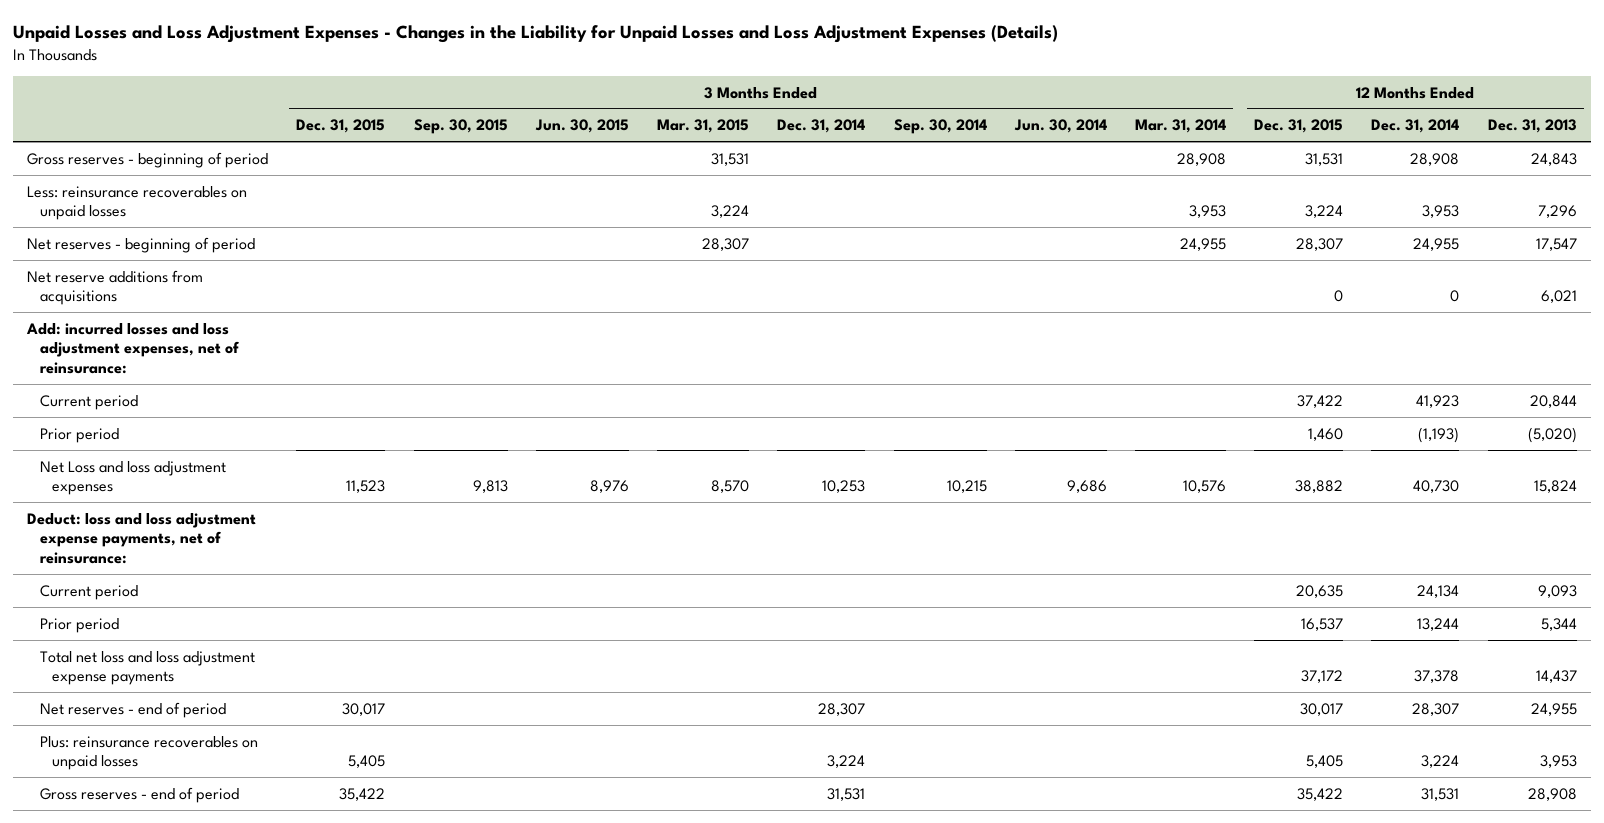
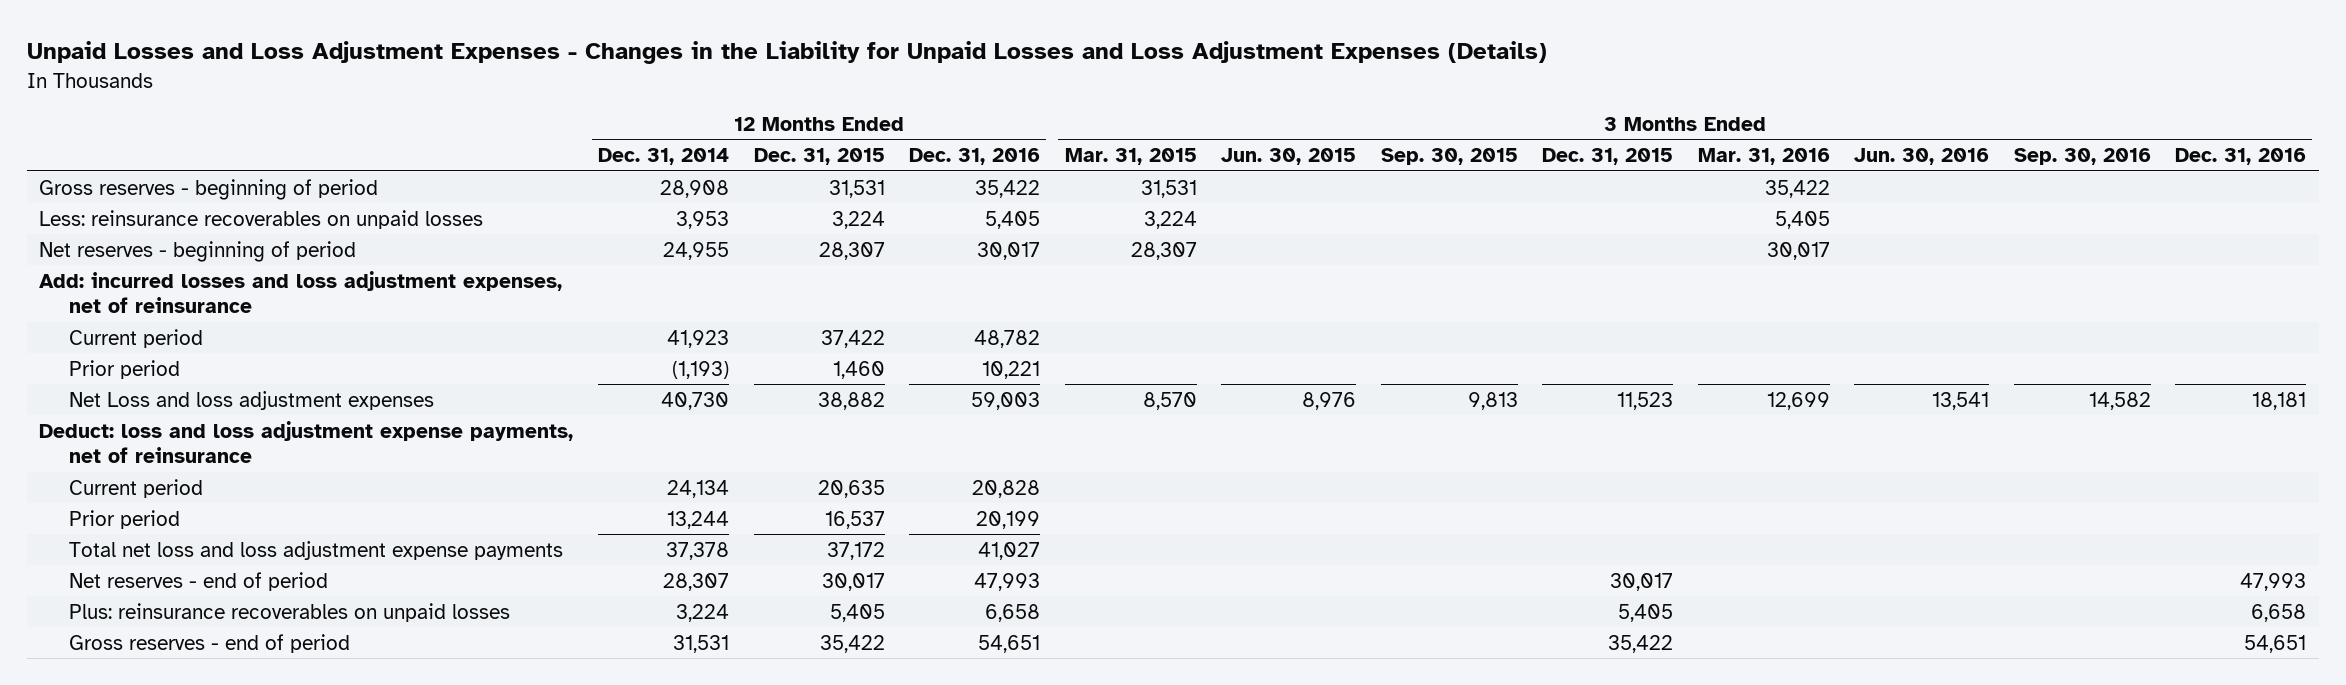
- | 3 Months Ended Dec. 31, 2015 | 3 Months Ended Sep. 30, 2015 | 3 Months Ended Jun. 30, 2015 | 3 Months Ended Mar. 31, 2015 | 3 Months Ended Dec. 31, 2014 | 3 Months Ended Sep. 30, 2014 | 3 Months Ended Jun. 30, 2014 | 3 Months Ended Mar. 31, 2014 | 12 Months Ended Dec. 31, 2015 | 12 Months Ended Dec. 31, 2014 | 12 Months Ended Dec. 31, 2013
+ | 12 Months Ended Dec. 31, 2014 | 12 Months Ended Dec. 31, 2015 | 12 Months Ended Dec. 31, 2016 | 3 Months Ended Mar. 31, 2015 | 3 Months Ended Jun. 30, 2015 | 3 Months Ended Sep. 30, 2015 | 3 Months Ended Dec. 31, 2015 | 3 Months Ended Mar. 31, 2016 | 3 Months Ended Jun. 30, 2016 | 3 Months Ended Sep. 30, 2016 | 3 Months Ended Dec. 31, 2016
- Net reserve additions from acquisitions | | | | | | | | | 0 | 0 | 6,021
- Add: incurred losses and loss adjustment expenses, net of reinsurance:
+ Add: incurred losses and loss adjustment expenses, net of reinsurance
- Deduct: loss and loss adjustment expense payments, net of reinsurance:
+ Deduct: loss and loss adjustment expense payments, net of reinsurance

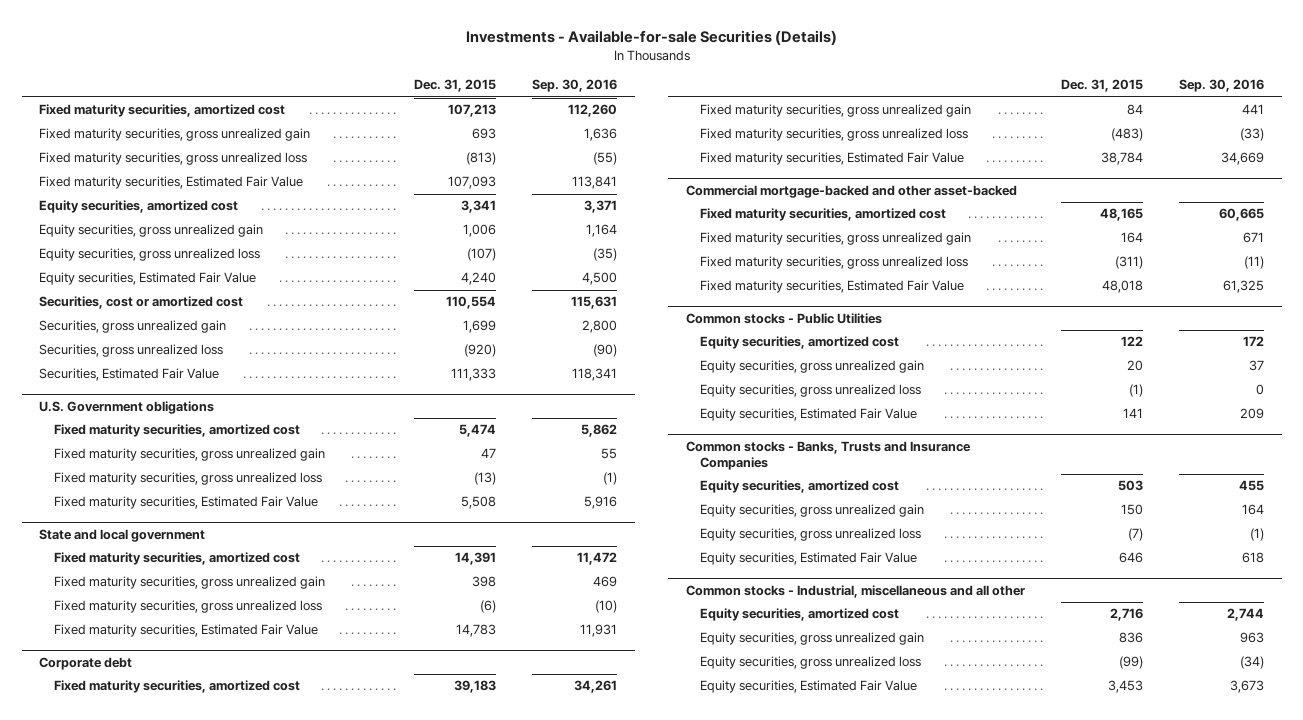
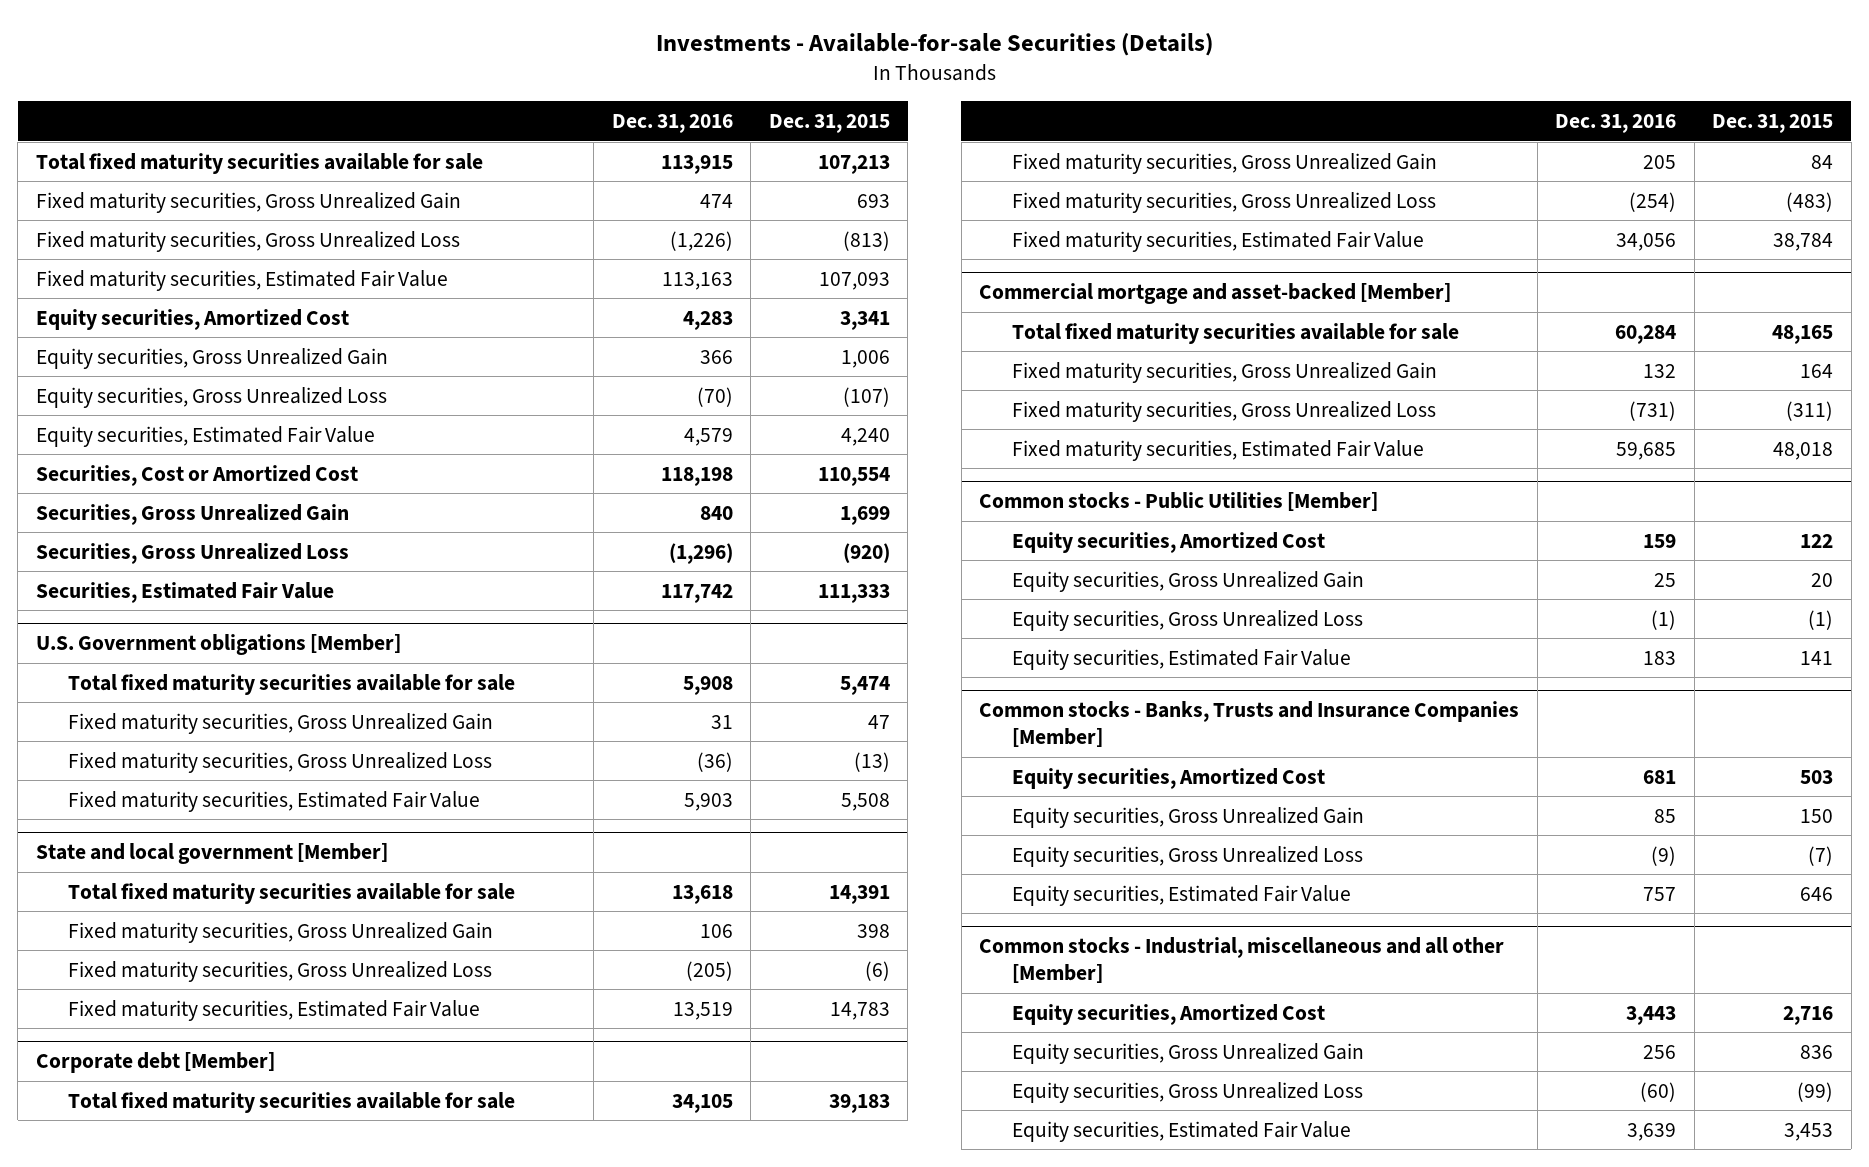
- | Dec. 31, 2015 | Sep. 30, 2016
+ | Dec. 31, 2016 | Dec. 31, 2015
- Fixed maturity securities, amortized cost | 107,213 | 112,260
- Fixed maturity securities, gross unrealized gain | 693 | 1,636
- Fixed maturity securities, gross unrealized loss | (813) | (55)
+ Total fixed maturity securities available for sale | 113,915 | 107,213
+ Fixed maturity securities, Gross Unrealized Gain | 474 | 693
+ Fixed maturity securities, Gross Unrealized Loss | (1,226) | (813)
- Equity securities, amortized cost | 3,341 | 3,371
- Equity securities, gross unrealized gain | 1,006 | 1,164
- Equity securities, gross unrealized loss | (107) | (35)
+ Equity securities, Amortized Cost | 4,283 | 3,341
+ Equity securities, Gross Unrealized Gain | 366 | 1,006
+ Equity securities, Gross Unrealized Loss | (70) | (107)
- Securities, cost or amortized cost | 110,554 | 115,631
- Securities, gross unrealized gain | 1,699 | 2,800
- Securities, gross unrealized loss | (920) | (90)
+ Securities, Cost or Amortized Cost | 118,198 | 110,554
+ Securities, Gross Unrealized Gain | 840 | 1,699
+ Securities, Gross Unrealized Loss | (1,296) | (920)
- U.S. Government obligations
- Fixed maturity securities, amortized cost | 5,474 | 5,862
- Fixed maturity securities, gross unrealized gain | 47 | 55
- Fixed maturity securities, gross unrealized loss | (13) | (1)
+ U.S. Government obligations [Member]
+ Total fixed maturity securities available for sale | 5,908 | 5,474
+ Fixed maturity securities, Gross Unrealized Gain | 31 | 47
+ Fixed maturity securities, Gross Unrealized Loss | (36) | (13)
- State and local government
- Fixed maturity securities, amortized cost | 14,391 | 11,472
- Fixed maturity securities, gross unrealized gain | 398 | 469
- Fixed maturity securities, gross unrealized loss | (6) | (10)
+ State and local government [Member]
+ Total fixed maturity securities available for sale | 13,618 | 14,391
+ Fixed maturity securities, Gross Unrealized Gain | 106 | 398
+ Fixed maturity securities, Gross Unrealized Loss | (205) | (6)
- Corporate debt
- Fixed maturity securities, amortized cost | 39,183 | 34,261
- Fixed maturity securities, gross unrealized gain | 84 | 441
- Fixed maturity securities, gross unrealized loss | (483) | (33)
+ Corporate debt [Member]
+ Total fixed maturity securities available for sale | 34,105 | 39,183
+ Fixed maturity securities, Gross Unrealized Gain | 205 | 84
+ Fixed maturity securities, Gross Unrealized Loss | (254) | (483)
- Commercial mortgage-backed and other asset-backed
- Fixed maturity securities, amortized cost | 48,165 | 60,665
- Fixed maturity securities, gross unrealized gain | 164 | 671
- Fixed maturity securities, gross unrealized loss | (311) | (11)
+ Commercial mortgage and asset-backed [Member]
+ Total fixed maturity securities available for sale | 60,284 | 48,165
+ Fixed maturity securities, Gross Unrealized Gain | 132 | 164
+ Fixed maturity securities, Gross Unrealized Loss | (731) | (311)
- Common stocks - Public Utilities
- Equity securities, amortized cost | 122 | 172
- Equity securities, gross unrealized gain | 20 | 37
- Equity securities, gross unrealized loss | (1) | 0
+ Common stocks - Public Utilities [Member]
+ Equity securities, Amortized Cost | 159 | 122
+ Equity securities, Gross Unrealized Gain | 25 | 20
+ Equity securities, Gross Unrealized Loss | (1) | (1)
- Common stocks - Banks, Trusts and Insurance Companies
- Equity securities, amortized cost | 503 | 455
- Equity securities, gross unrealized gain | 150 | 164
- Equity securities, gross unrealized loss | (7) | (1)
+ Common stocks - Banks, Trusts and Insurance Companies [Member]
+ Equity securities, Amortized Cost | 681 | 503
+ Equity securities, Gross Unrealized Gain | 85 | 150
+ Equity securities, Gross Unrealized Loss | (9) | (7)
- Common stocks - Industrial, miscellaneous and all other
- Equity securities, amortized cost | 2,716 | 2,744
- Equity securities, gross unrealized gain | 836 | 963
- Equity securities, gross unrealized loss | (99) | (34)
+ Common stocks - Industrial, miscellaneous and all other [Member]
+ Equity securities, Amortized Cost | 3,443 | 2,716
+ Equity securities, Gross Unrealized Gain | 256 | 836
+ Equity securities, Gross Unrealized Loss | (60) | (99)

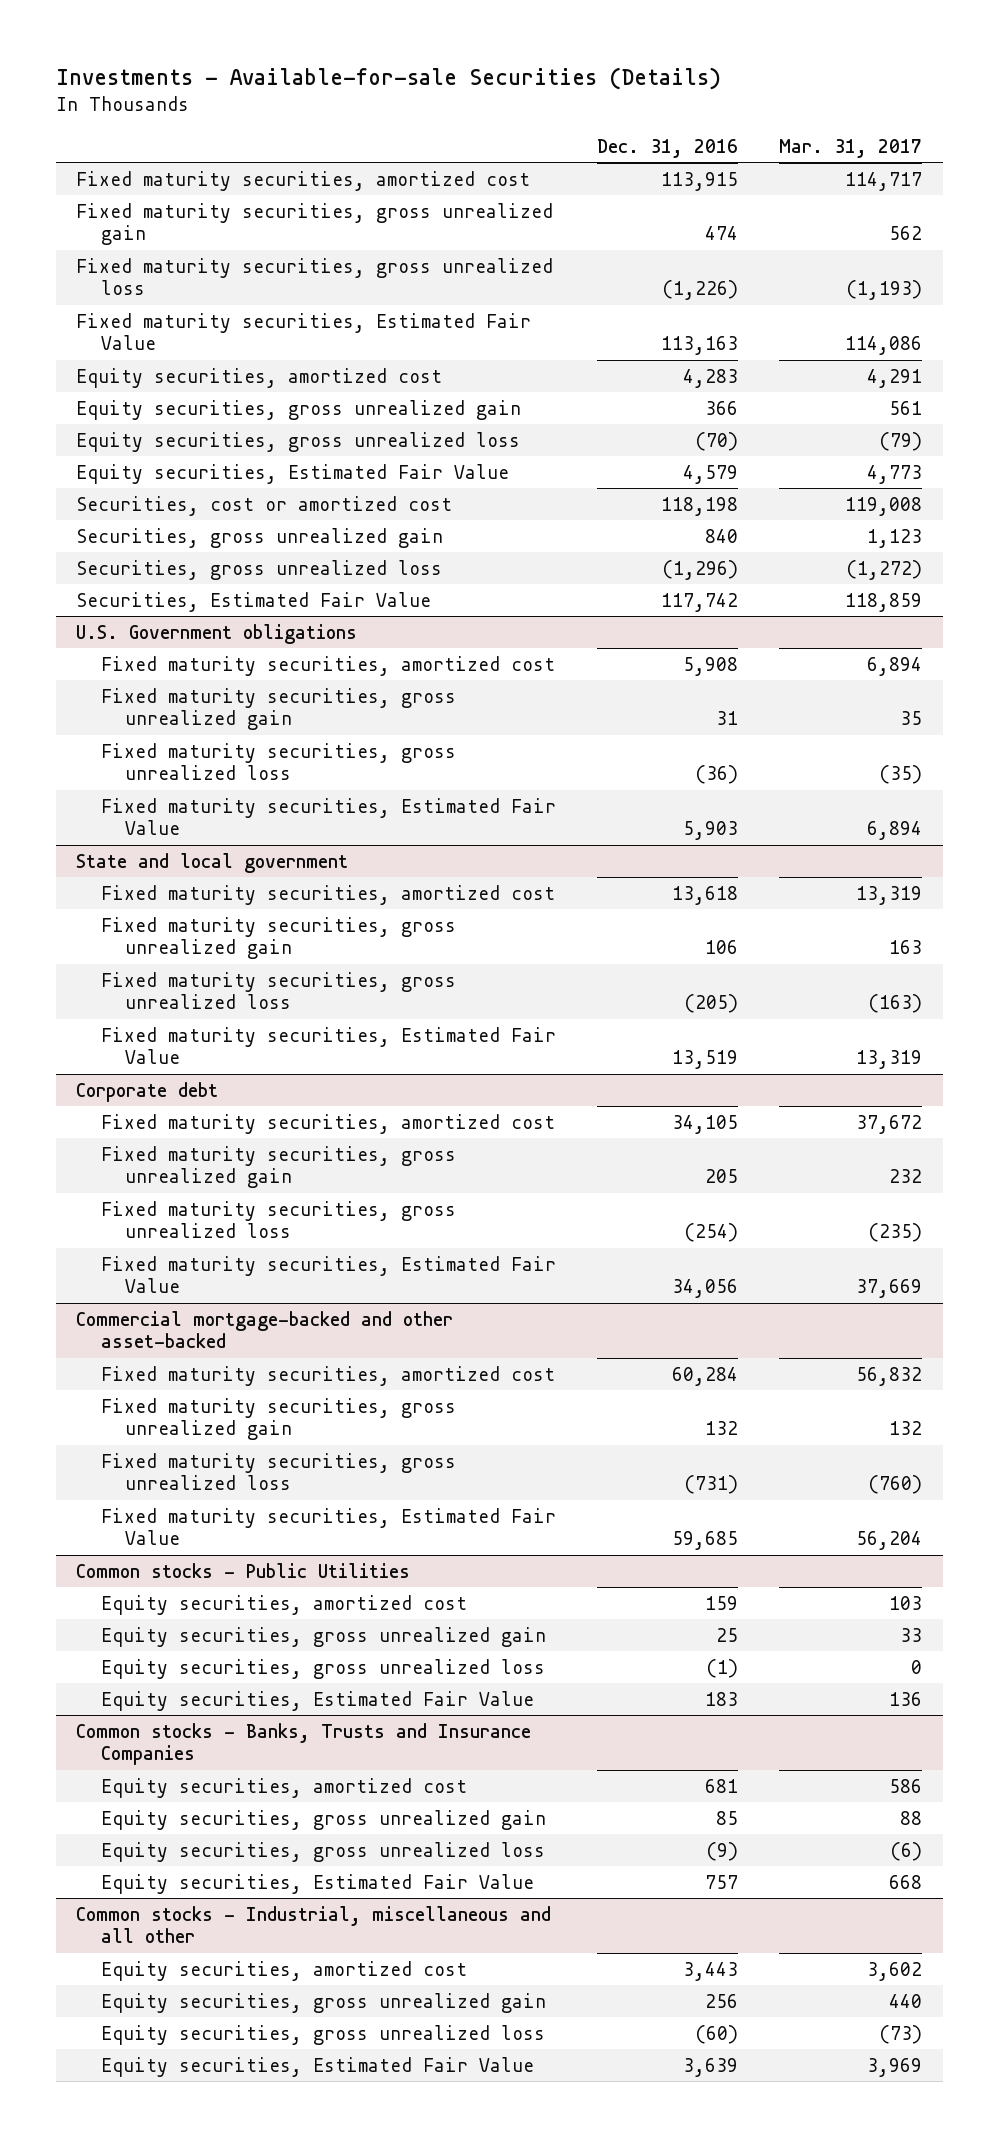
- | Dec. 31, 2016 | Dec. 31, 2015
+ | Dec. 31, 2016 | Mar. 31, 2017
- Total fixed maturity securities available for sale | 113,915 | 107,213
- Fixed maturity securities, Gross Unrealized Gain | 474 | 693
- Fixed maturity securities, Gross Unrealized Loss | (1,226) | (813)
+ Fixed maturity securities, amortized cost | 113,915 | 114,717
+ Fixed maturity securities, gross unrealized gain | 474 | 562
+ Fixed maturity securities, gross unrealized loss | (1,226) | (1,193)
- Equity securities, Amortized Cost | 4,283 | 3,341
- Equity securities, Gross Unrealized Gain | 366 | 1,006
- Equity securities, Gross Unrealized Loss | (70) | (107)
+ Equity securities, amortized cost | 4,283 | 4,291
+ Equity securities, gross unrealized gain | 366 | 561
+ Equity securities, gross unrealized loss | (70) | (79)
- Securities, Cost or Amortized Cost | 118,198 | 110,554
- Securities, Gross Unrealized Gain | 840 | 1,699
- Securities, Gross Unrealized Loss | (1,296) | (920)
+ Securities, cost or amortized cost | 118,198 | 119,008
+ Securities, gross unrealized gain | 840 | 1,123
+ Securities, gross unrealized loss | (1,296) | (1,272)
- U.S. Government obligations [Member]
- Total fixed maturity securities available for sale | 5,908 | 5,474
- Fixed maturity securities, Gross Unrealized Gain | 31 | 47
- Fixed maturity securities, Gross Unrealized Loss | (36) | (13)
+ U.S. Government obligations
+ Fixed maturity securities, amortized cost | 5,908 | 6,894
+ Fixed maturity securities, gross unrealized gain | 31 | 35
+ Fixed maturity securities, gross unrealized loss | (36) | (35)
- State and local government [Member]
- Total fixed maturity securities available for sale | 13,618 | 14,391
- Fixed maturity securities, Gross Unrealized Gain | 106 | 398
- Fixed maturity securities, Gross Unrealized Loss | (205) | (6)
+ State and local government
+ Fixed maturity securities, amortized cost | 13,618 | 13,319
+ Fixed maturity securities, gross unrealized gain | 106 | 163
+ Fixed maturity securities, gross unrealized loss | (205) | (163)
- Corporate debt [Member]
- Total fixed maturity securities available for sale | 34,105 | 39,183
- Fixed maturity securities, Gross Unrealized Gain | 205 | 84
- Fixed maturity securities, Gross Unrealized Loss | (254) | (483)
+ Corporate debt
+ Fixed maturity securities, amortized cost | 34,105 | 37,672
+ Fixed maturity securities, gross unrealized gain | 205 | 232
+ Fixed maturity securities, gross unrealized loss | (254) | (235)
- Commercial mortgage and asset-backed [Member]
- Total fixed maturity securities available for sale | 60,284 | 48,165
- Fixed maturity securities, Gross Unrealized Gain | 132 | 164
- Fixed maturity securities, Gross Unrealized Loss | (731) | (311)
+ Commercial mortgage-backed and other asset-backed
+ Fixed maturity securities, amortized cost | 60,284 | 56,832
+ Fixed maturity securities, gross unrealized gain | 132 | 132
+ Fixed maturity securities, gross unrealized loss | (731) | (760)
- Common stocks - Public Utilities [Member]
- Equity securities, Amortized Cost | 159 | 122
- Equity securities, Gross Unrealized Gain | 25 | 20
- Equity securities, Gross Unrealized Loss | (1) | (1)
+ Common stocks - Public Utilities
+ Equity securities, amortized cost | 159 | 103
+ Equity securities, gross unrealized gain | 25 | 33
+ Equity securities, gross unrealized loss | (1) | 0
- Common stocks - Banks, Trusts and Insurance Companies [Member]
- Equity securities, Amortized Cost | 681 | 503
- Equity securities, Gross Unrealized Gain | 85 | 150
- Equity securities, Gross Unrealized Loss | (9) | (7)
+ Common stocks - Banks, Trusts and Insurance Companies
+ Equity securities, amortized cost | 681 | 586
+ Equity securities, gross unrealized gain | 85 | 88
+ Equity securities, gross unrealized loss | (9) | (6)
- Common stocks - Industrial, miscellaneous and all other [Member]
- Equity securities, Amortized Cost | 3,443 | 2,716
- Equity securities, Gross Unrealized Gain | 256 | 836
- Equity securities, Gross Unrealized Loss | (60) | (99)
+ Common stocks - Industrial, miscellaneous and all other
+ Equity securities, amortized cost | 3,443 | 3,602
+ Equity securities, gross unrealized gain | 256 | 440
+ Equity securities, gross unrealized loss | (60) | (73)

